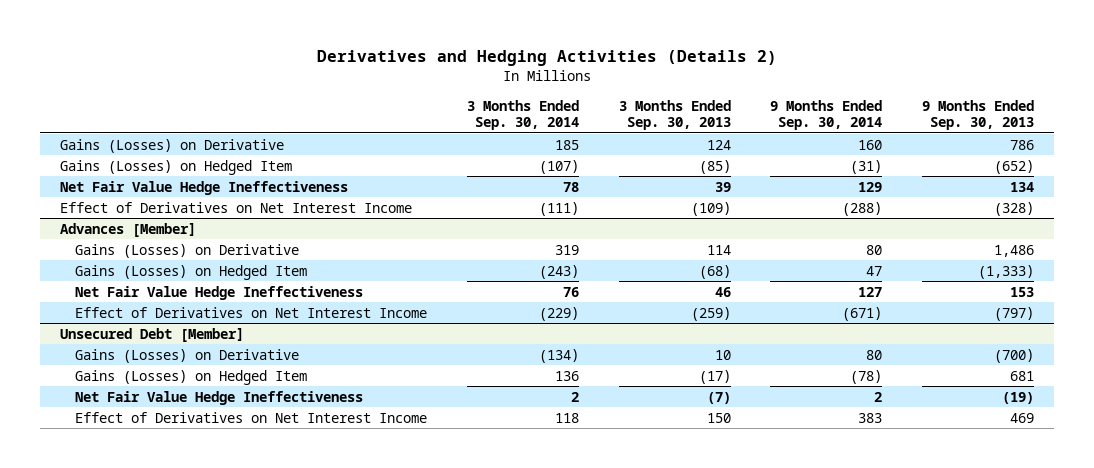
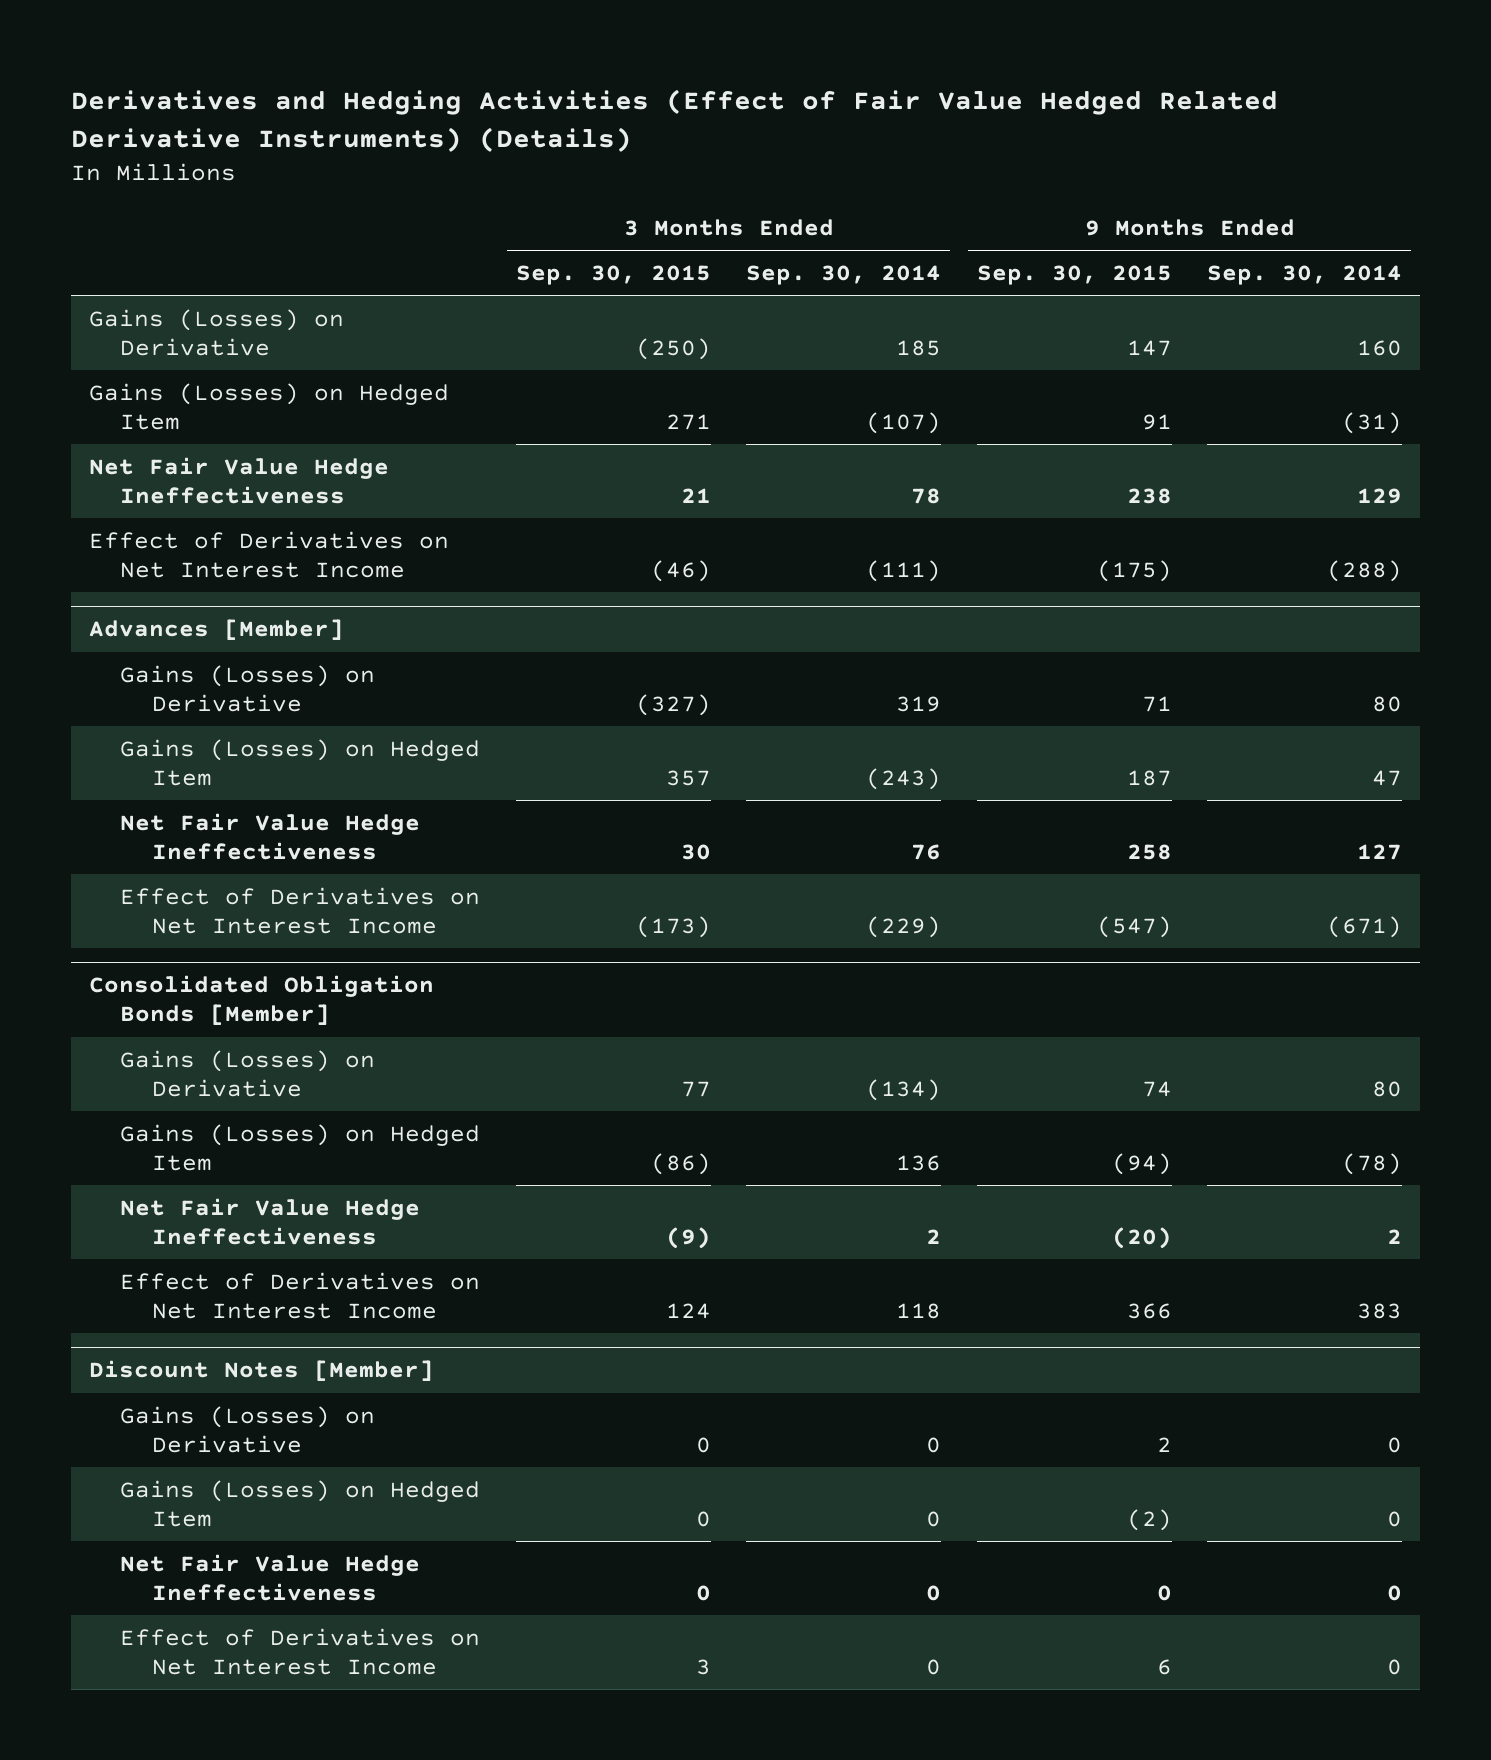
- Derivatives and Hedging Activities (Details 2)
+ Derivatives and Hedging Activities (Effect of Fair Value Hedged Related Derivative Instruments) (Details)
- | 3 Months Ended Sep. 30, 2014 | 3 Months Ended Sep. 30, 2013 | 9 Months Ended Sep. 30, 2014 | 9 Months Ended Sep. 30, 2013
+ | 3 Months Ended Sep. 30, 2015 | 3 Months Ended Sep. 30, 2014 | 9 Months Ended Sep. 30, 2015 | 9 Months Ended Sep. 30, 2014
- Unsecured Debt [Member]
+ Consolidated Obligation Bonds [Member]
+ Discount Notes [Member]
+ Gains (Losses) on Derivative | 0 | 0 | 2 | 0
+ Gains (Losses) on Hedged Item | 0 | 0 | (2) | 0
+ Net Fair Value Hedge Ineffectiveness | 0 | 0 | 0 | 0
+ Effect of Derivatives on Net Interest Income | 3 | 0 | 6 | 0

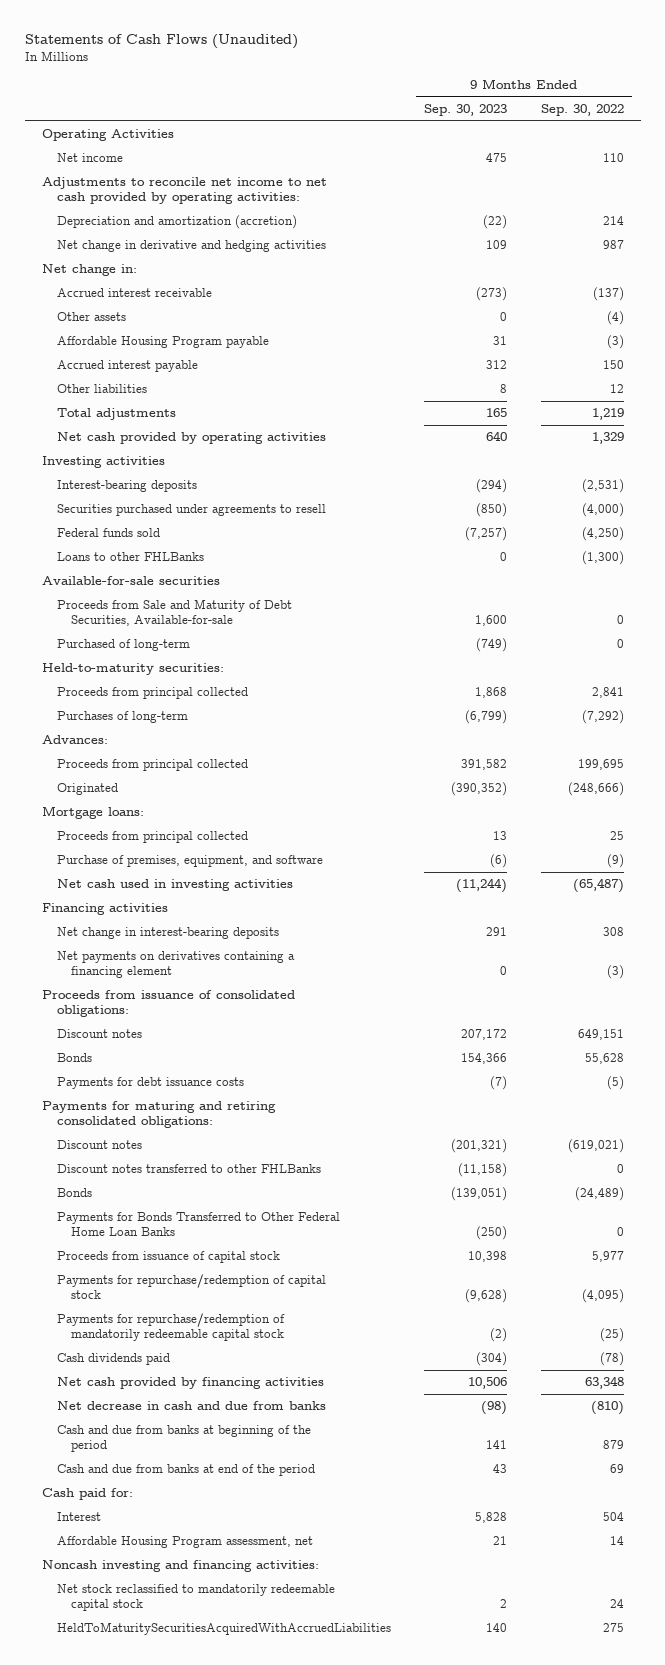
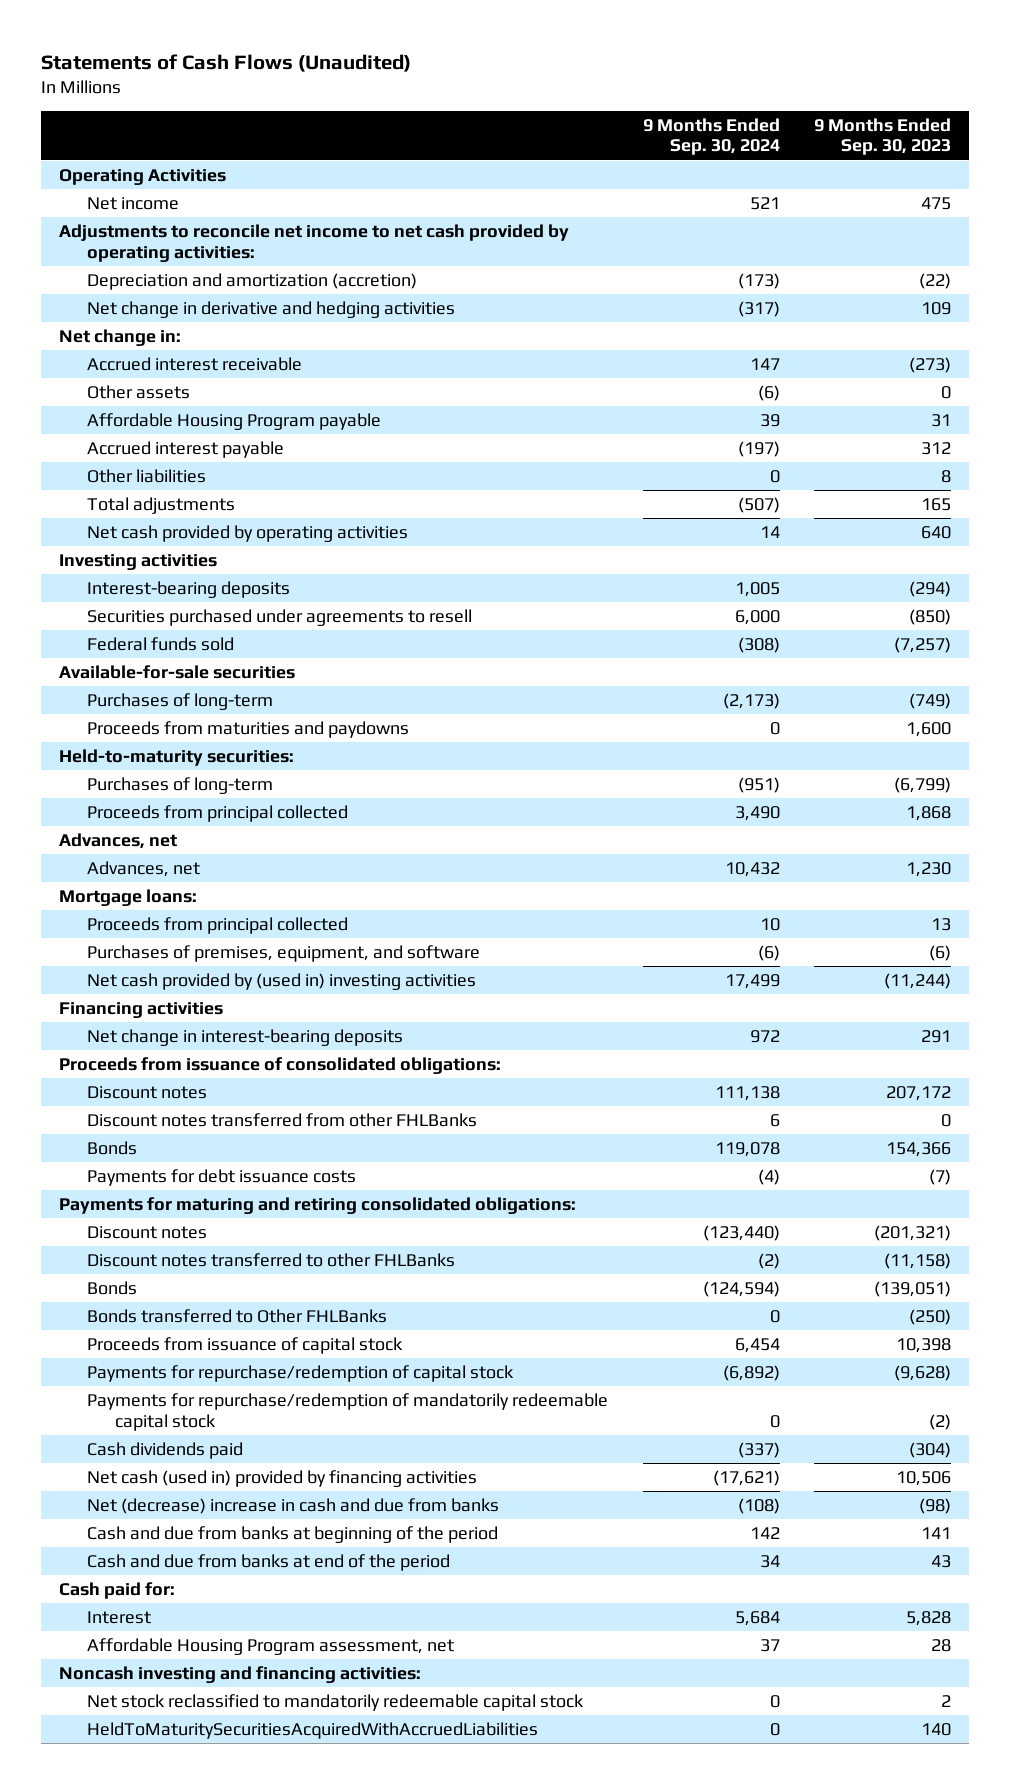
- | 9 Months Ended Sep. 30, 2023 | 9 Months Ended Sep. 30, 2022
+ | 9 Months Ended Sep. 30, 2024 | 9 Months Ended Sep. 30, 2023
- Loans to other FHLBanks | 0 | (1,300)
- Proceeds from Sale and Maturity of Debt Securities, Available-for-sale | 1,600 | 0
- Purchased of long-term | (749) | 0
+ Purchases of long-term | (2,173) | (749)
+ Proceeds from maturities and paydowns | 0 | 1,600
- Advances:
- Proceeds from principal collected | 391,582 | 199,695
- Originated | (390,352) | (248,666)
moved down: Proceeds from principal collected | 3,490 | 1,868
+ Advances, net
+ Advances, net | 10,432 | 1,230
- Purchase of premises, equipment, and software | (6) | (9)
- Net cash used in investing activities | (11,244) | (65,487)
+ Purchases of premises, equipment, and software | (6) | (6)
+ Net cash provided by (used in) investing activities | 17,499 | (11,244)
- Net payments on derivatives containing a financing element | 0 | (3)
+ Discount notes transferred from other FHLBanks | 6 | 0
- Payments for Bonds Transferred to Other Federal Home Loan Banks | (250) | 0
+ Bonds transferred to Other FHLBanks | 0 | (250)
- Net cash provided by financing activities | 10,506 | 63,348
- Net decrease in cash and due from banks | (98) | (810)
+ Net cash (used in) provided by financing activities | (17,621) | 10,506
+ Net (decrease) increase in cash and due from banks | (108) | (98)
- Affordable Housing Program assessment, net | 21 | 14
+ Affordable Housing Program assessment, net | 37 | 28

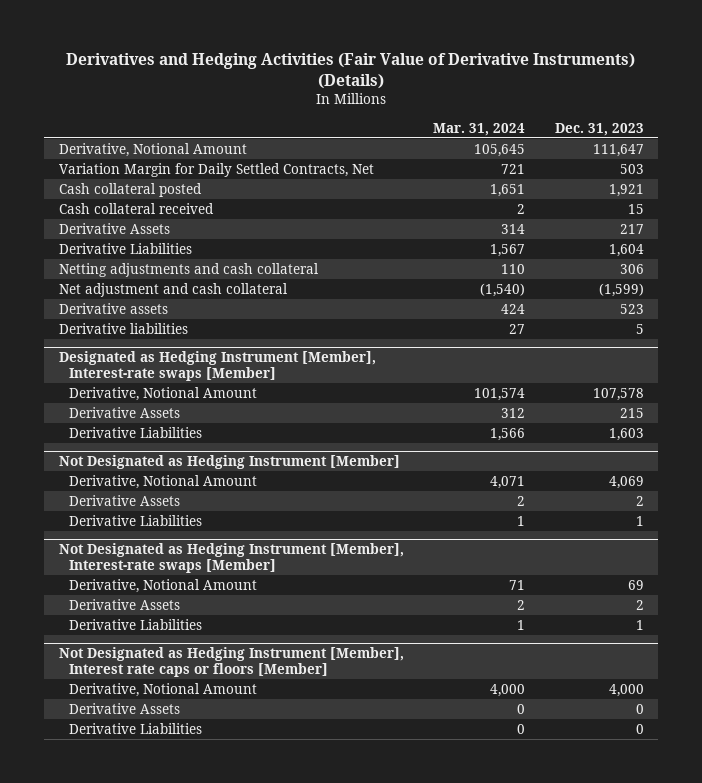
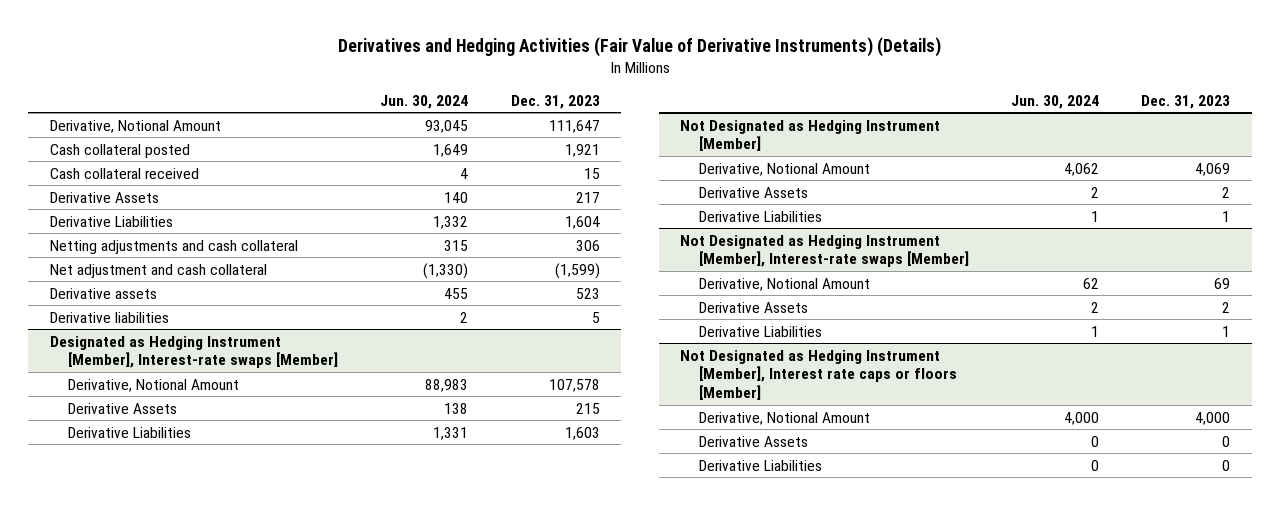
- | Mar. 31, 2024 | Dec. 31, 2023
+ | Jun. 30, 2024 | Dec. 31, 2023
- Variation Margin for Daily Settled Contracts, Net | 721 | 503

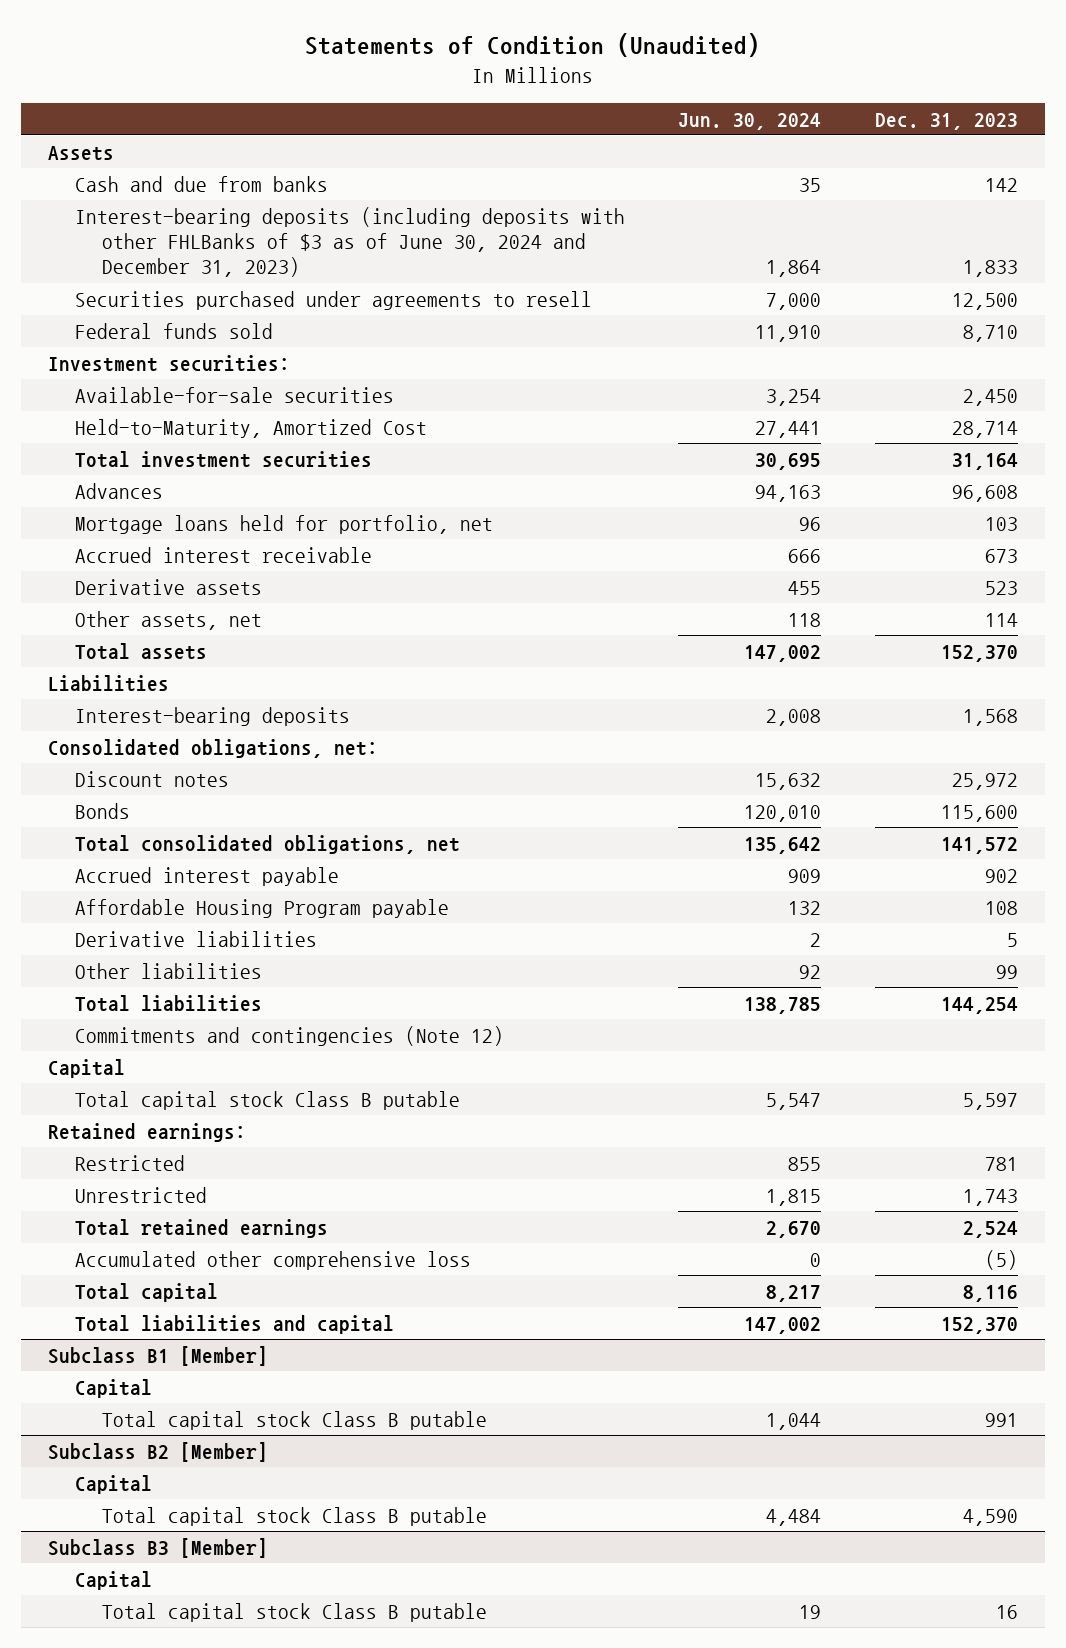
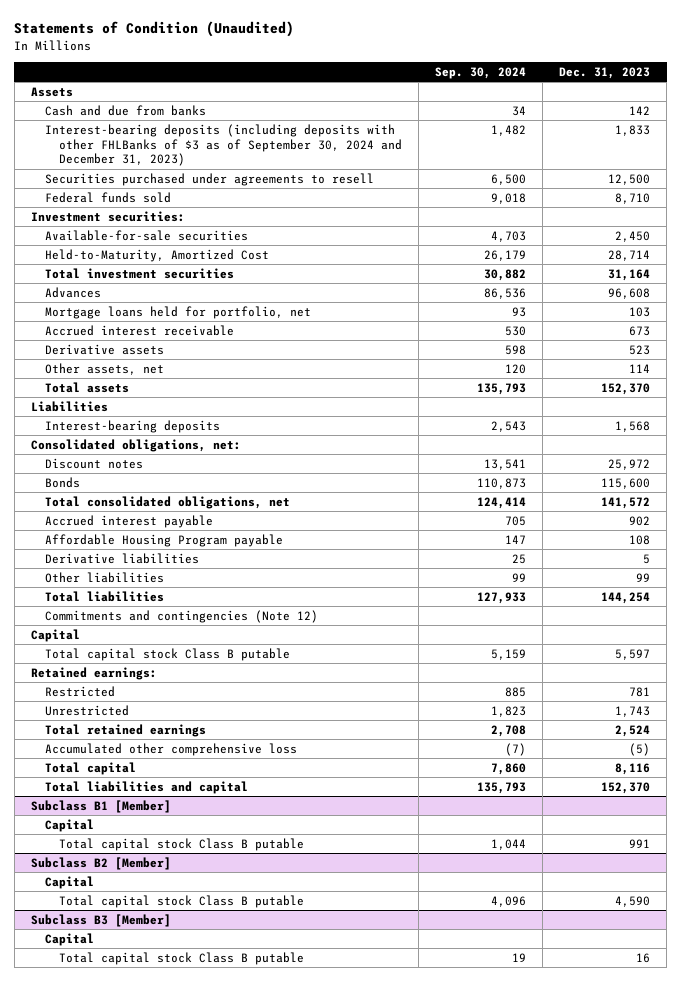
- | Jun. 30, 2024 | Dec. 31, 2023
+ | Sep. 30, 2024 | Dec. 31, 2023
- Interest-bearing deposits (including deposits with other FHLBanks of $3 as of June 30, 2024 and December 31, 2023) | 1,864 | 1,833
+ Interest-bearing deposits (including deposits with other FHLBanks of $3 as of September 30, 2024 and December 31, 2023) | 1,482 | 1,833

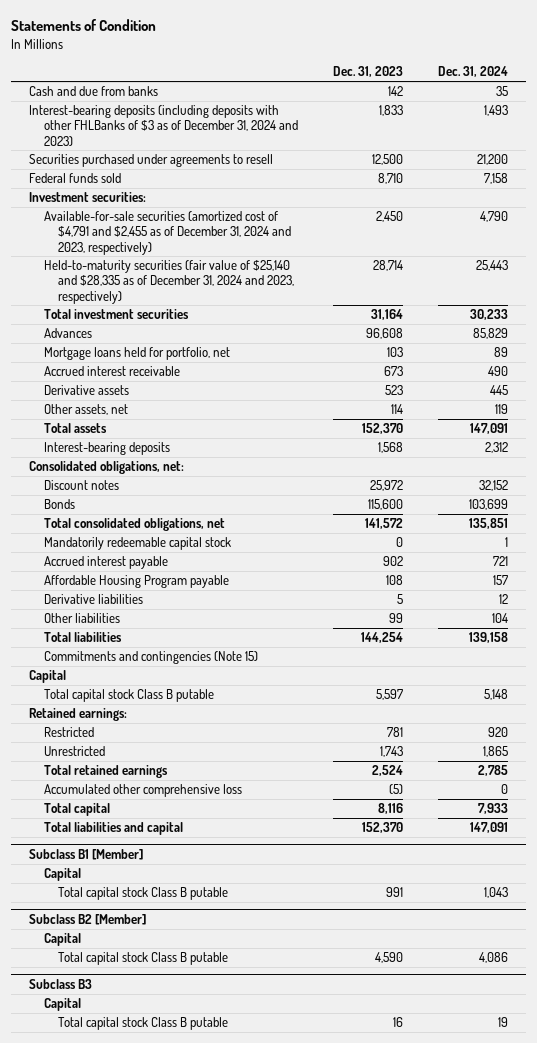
- Statements of Condition (Unaudited)
+ Statements of Condition
- | Sep. 30, 2024 | Dec. 31, 2023
+ | Dec. 31, 2023 | Dec. 31, 2024
- Assets
- Interest-bearing deposits (including deposits with other FHLBanks of $3 as of September 30, 2024 and December 31, 2023) | 1,482 | 1,833
+ Interest-bearing deposits (including deposits with other FHLBanks of $3 as of December 31, 2024 and 2023) | 1,833 | 1,493
- Available-for-sale securities | 4,703 | 2,450
- Held-to-Maturity, Amortized Cost | 26,179 | 28,714
+ Available-for-sale securities (amortized cost of $4,791 and $2,455 as of December 31, 2024 and 2023, respectively) | 2,450 | 4,790
+ Held-to-maturity securities (fair value of $25,140 and $28,335 as of December 31, 2024 and 2023, respectively) | 28,714 | 25,443
- Liabilities
+ Mandatorily redeemable capital stock | 0 | 1
- Commitments and contingencies (Note 12)
+ Commitments and contingencies (Note 15)
- Subclass B3 [Member]
+ Subclass B3

